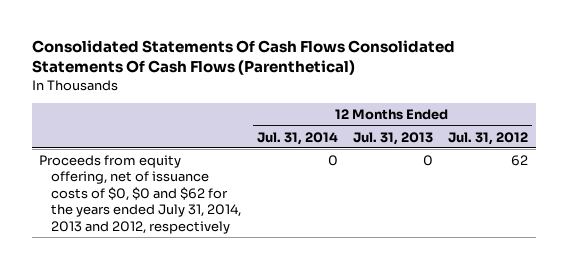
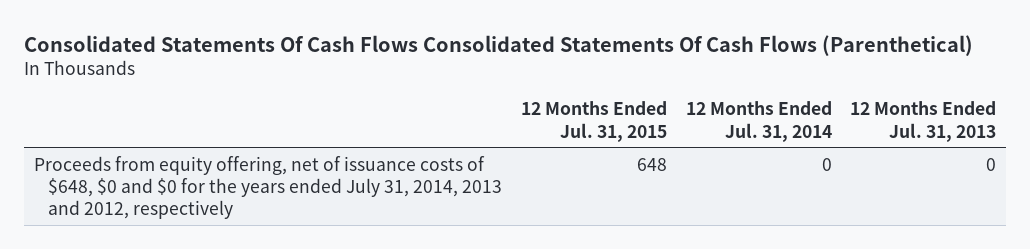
- | 12 Months Ended Jul. 31, 2014 | 12 Months Ended Jul. 31, 2013 | 12 Months Ended Jul. 31, 2012
+ | 12 Months Ended Jul. 31, 2015 | 12 Months Ended Jul. 31, 2014 | 12 Months Ended Jul. 31, 2013
- Proceeds from equity offering, net of issuance costs of $0, $0 and $62 for the years ended July 31, 2014, 2013 and 2012, respectively | 0 | 0 | 62
+ Proceeds from equity offering, net of issuance costs of $648, $0 and $0 for the years ended July 31, 2014, 2013 and 2012, respectively | 648 | 0 | 0

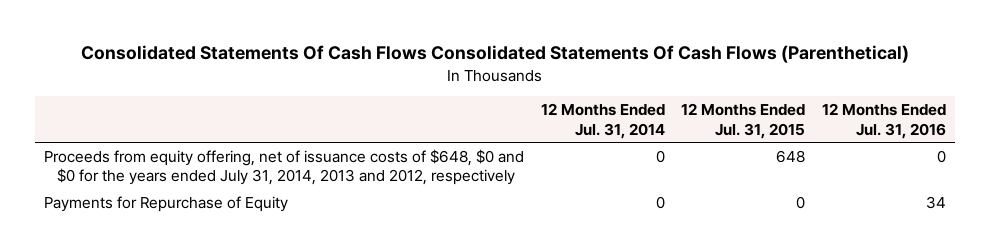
- | 12 Months Ended Jul. 31, 2015 | 12 Months Ended Jul. 31, 2014 | 12 Months Ended Jul. 31, 2013
+ | 12 Months Ended Jul. 31, 2014 | 12 Months Ended Jul. 31, 2015 | 12 Months Ended Jul. 31, 2016
+ Payments for Repurchase of Equity | 0 | 0 | 34

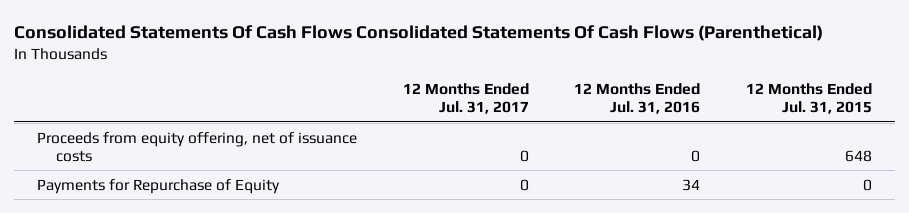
- | 12 Months Ended Jul. 31, 2014 | 12 Months Ended Jul. 31, 2015 | 12 Months Ended Jul. 31, 2016
+ | 12 Months Ended Jul. 31, 2017 | 12 Months Ended Jul. 31, 2016 | 12 Months Ended Jul. 31, 2015
- Proceeds from equity offering, net of issuance costs of $648, $0 and $0 for the years ended July 31, 2014, 2013 and 2012, respectively | 0 | 648 | 0
+ Proceeds from equity offering, net of issuance costs | 0 | 0 | 648

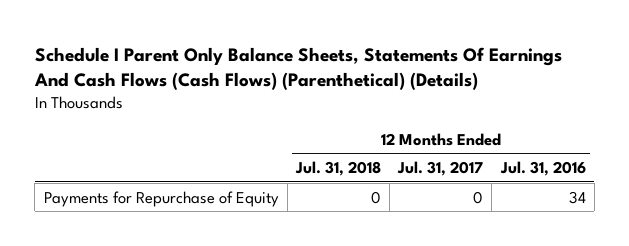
- Consolidated Statements Of Cash Flows Consolidated Statements Of Cash Flows (Parenthetical)
+ Schedule I Parent Only Balance Sheets, Statements Of Earnings And Cash Flows (Cash Flows) (Parenthetical) (Details)
- | 12 Months Ended Jul. 31, 2017 | 12 Months Ended Jul. 31, 2016 | 12 Months Ended Jul. 31, 2015
+ | 12 Months Ended Jul. 31, 2018 | 12 Months Ended Jul. 31, 2017 | 12 Months Ended Jul. 31, 2016
- Proceeds from equity offering, net of issuance costs | 0 | 0 | 648

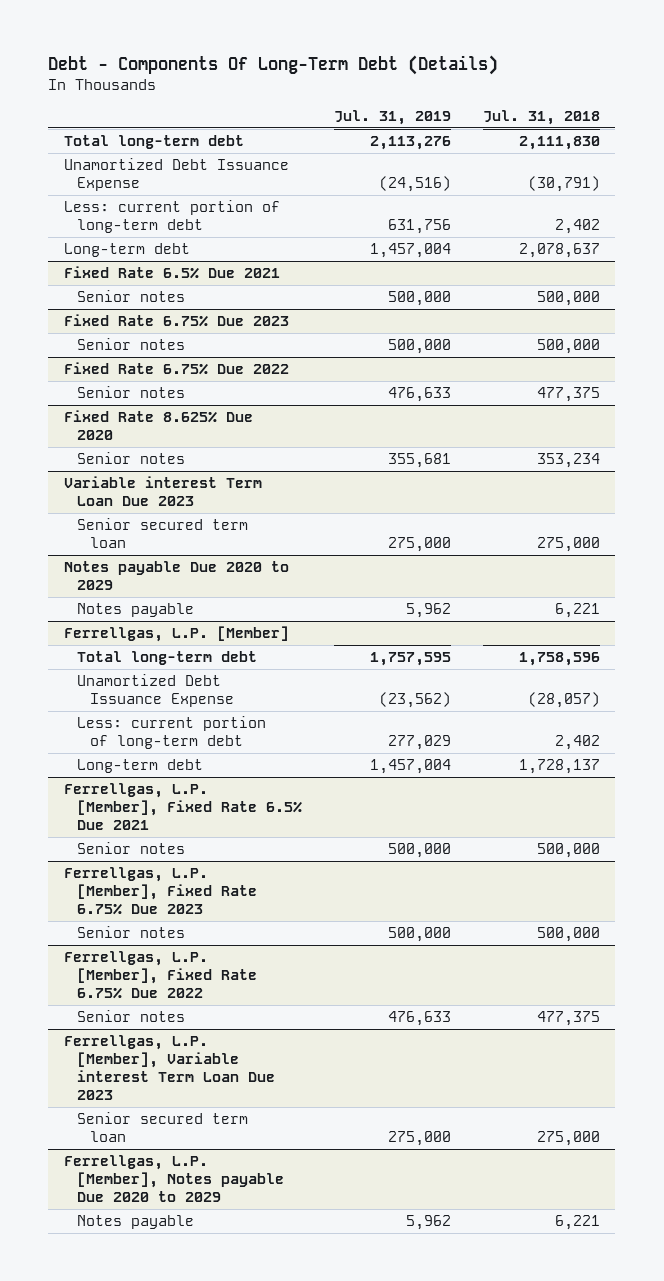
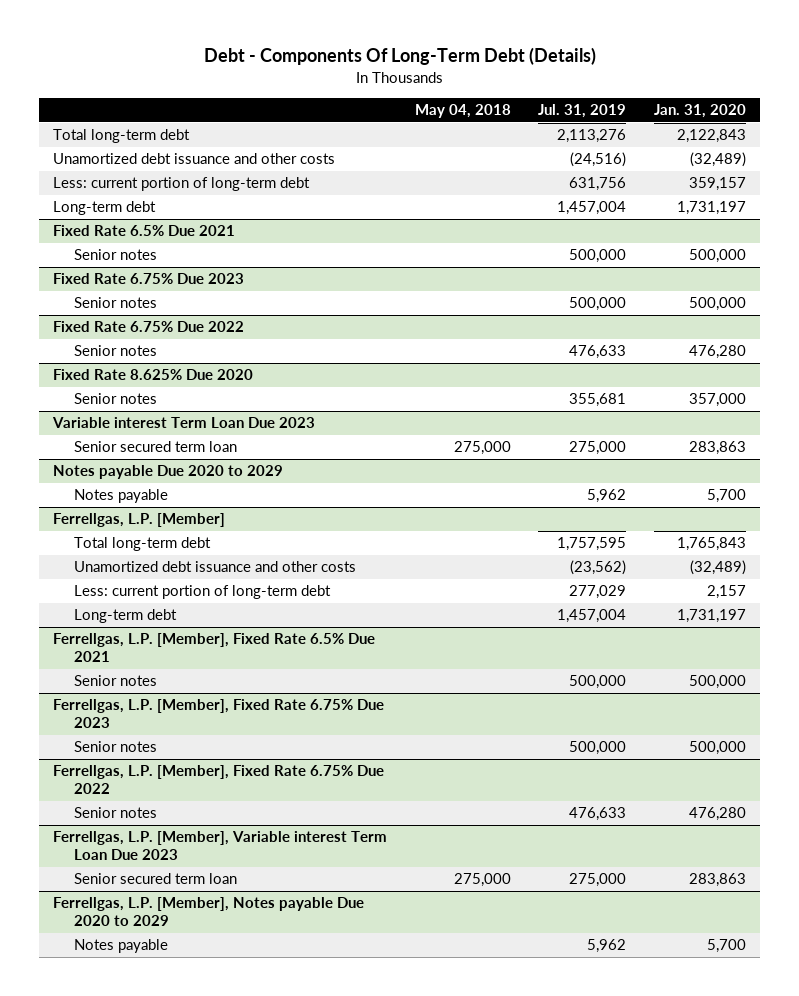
- | Jul. 31, 2019 | Jul. 31, 2018
+ | May 04, 2018 | Jul. 31, 2019 | Jan. 31, 2020
- Unamortized Debt Issuance Expense | (24,516) | (30,791)
+ Unamortized debt issuance and other costs | | (24,516) | (32,489)
@ Ferrellgas, L.P. [Member]
- Unamortized Debt Issuance Expense | (23,562) | (28,057)
+ Unamortized debt issuance and other costs | | (23,562) | (32,489)

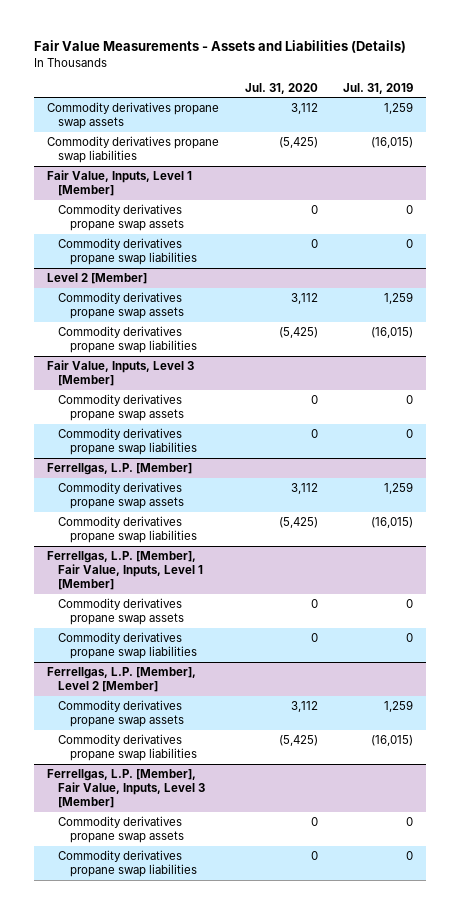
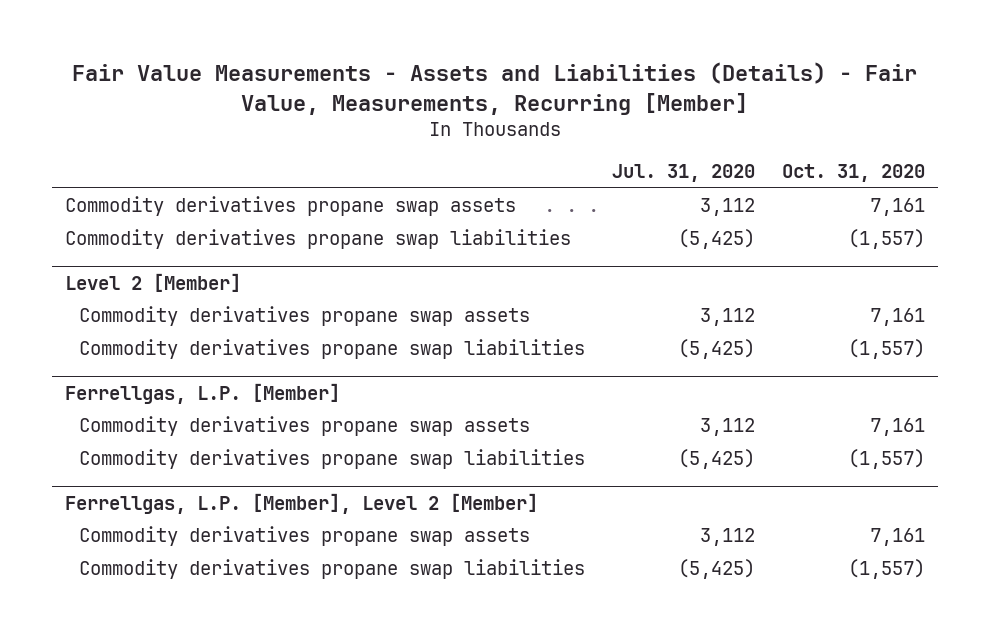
- Fair Value Measurements - Assets and Liabilities (Details)
+ Fair Value Measurements - Assets and Liabilities (Details) - Fair Value, Measurements, Recurring [Member]
- | Jul. 31, 2020 | Jul. 31, 2019
+ | Jul. 31, 2020 | Oct. 31, 2020
- Fair Value, Inputs, Level 1 [Member]
- Commodity derivatives propane swap assets | 0 | 0
- Commodity derivatives propane swap liabilities | 0 | 0
- Fair Value, Inputs, Level 3 [Member]
- Commodity derivatives propane swap assets | 0 | 0
- Commodity derivatives propane swap liabilities | 0 | 0
- Ferrellgas, L.P. [Member], Fair Value, Inputs, Level 1 [Member]
- Commodity derivatives propane swap assets | 0 | 0
- Commodity derivatives propane swap liabilities | 0 | 0
- Ferrellgas, L.P. [Member], Fair Value, Inputs, Level 3 [Member]
- Commodity derivatives propane swap assets | 0 | 0
- Commodity derivatives propane swap liabilities | 0 | 0

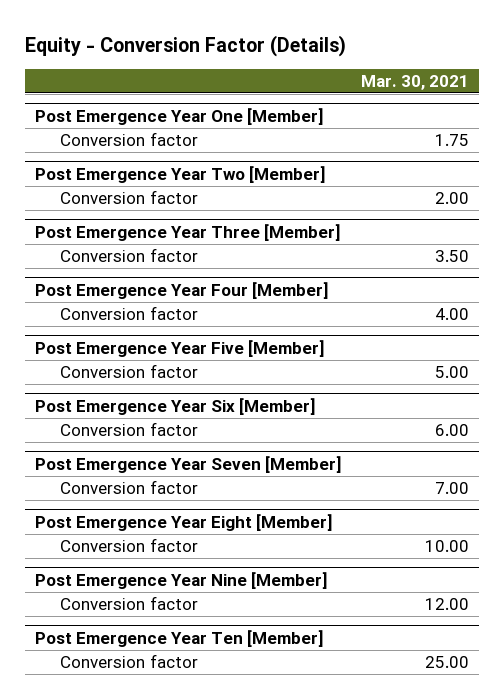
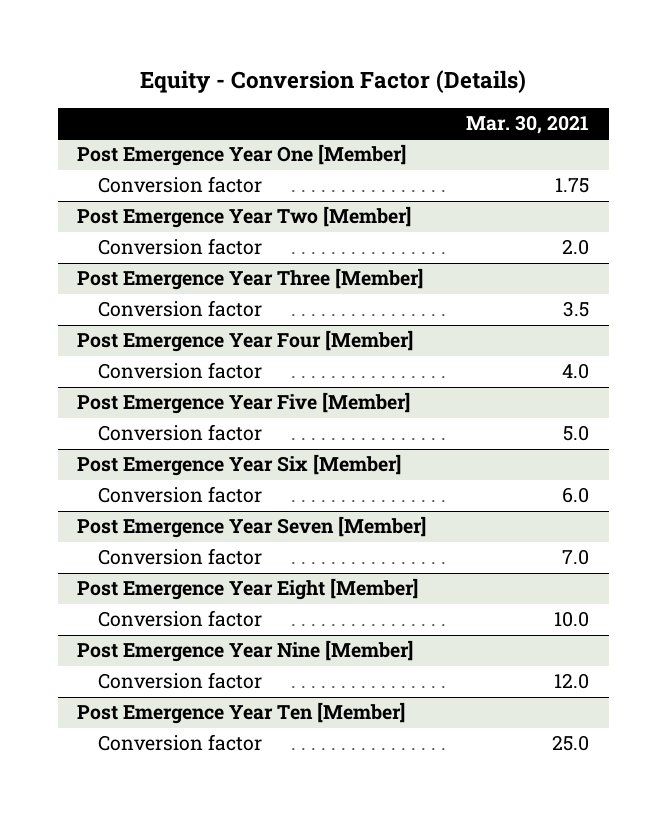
@ Post Emergence Year Two [Member]
- Conversion factor | 2.00
+ Conversion factor | 2.0
@ Post Emergence Year Three [Member]
- Conversion factor | 3.50
+ Conversion factor | 3.5
@ Post Emergence Year Four [Member]
- Conversion factor | 4.00
+ Conversion factor | 4.0
@ Post Emergence Year Five [Member]
- Conversion factor | 5.00
+ Conversion factor | 5.0
@ Post Emergence Year Six [Member]
- Conversion factor | 6.00
+ Conversion factor | 6.0
@ Post Emergence Year Seven [Member]
- Conversion factor | 7.00
+ Conversion factor | 7.0
@ Post Emergence Year Eight [Member]
- Conversion factor | 10.00
+ Conversion factor | 10.0
@ Post Emergence Year Nine [Member]
- Conversion factor | 12.00
+ Conversion factor | 12.0
@ Post Emergence Year Ten [Member]
- Conversion factor | 25.00
+ Conversion factor | 25.0

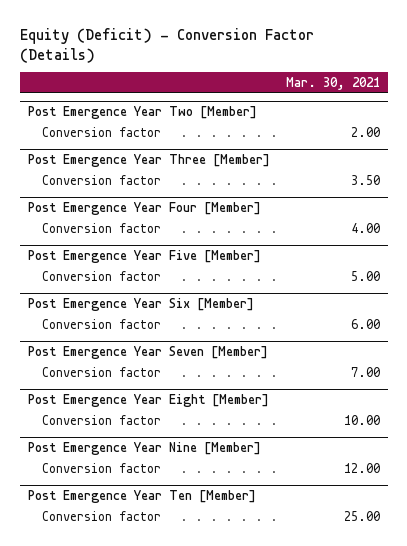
- Equity - Conversion Factor (Details)
+ Equity (Deficit) - Conversion Factor (Details)
- Post Emergence Year One [Member]
- Conversion factor | 1.75
@ Post Emergence Year Two [Member]
- Conversion factor | 2.0
+ Conversion factor | 2.00
@ Post Emergence Year Three [Member]
- Conversion factor | 3.5
+ Conversion factor | 3.50
@ Post Emergence Year Four [Member]
- Conversion factor | 4.0
+ Conversion factor | 4.00
@ Post Emergence Year Five [Member]
- Conversion factor | 5.0
+ Conversion factor | 5.00
@ Post Emergence Year Six [Member]
- Conversion factor | 6.0
+ Conversion factor | 6.00
@ Post Emergence Year Seven [Member]
- Conversion factor | 7.0
+ Conversion factor | 7.00
@ Post Emergence Year Eight [Member]
- Conversion factor | 10.0
+ Conversion factor | 10.00
@ Post Emergence Year Nine [Member]
- Conversion factor | 12.0
+ Conversion factor | 12.00
@ Post Emergence Year Ten [Member]
- Conversion factor | 25.0
+ Conversion factor | 25.00

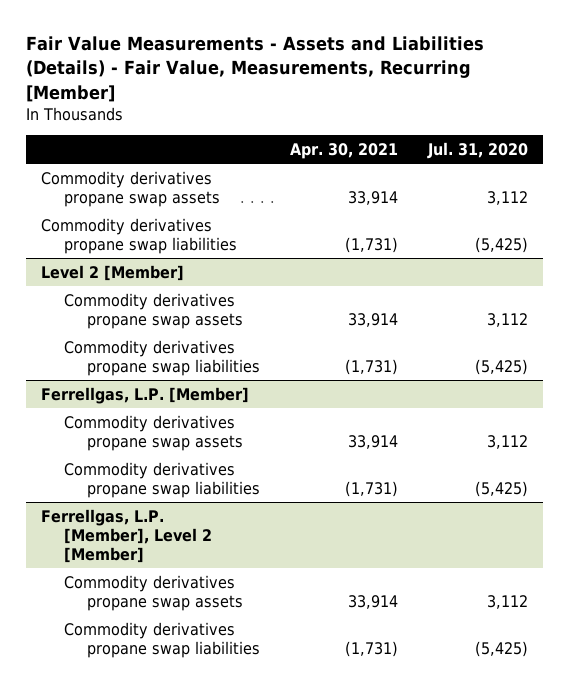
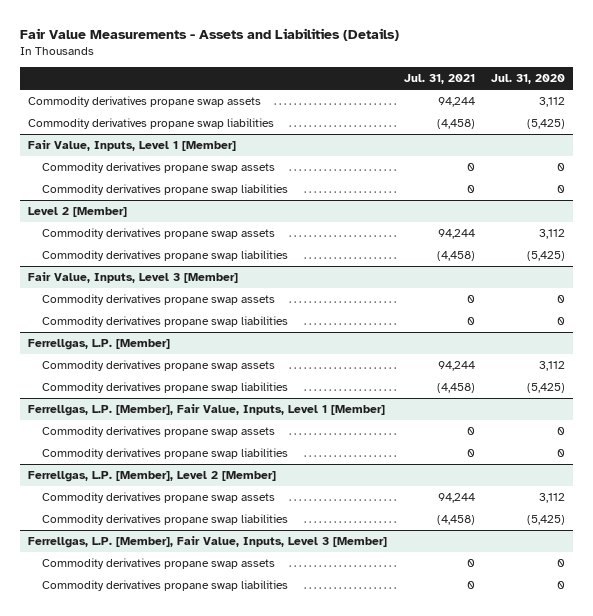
- Fair Value Measurements - Assets and Liabilities (Details) - Fair Value, Measurements, Recurring [Member]
+ Fair Value Measurements - Assets and Liabilities (Details)
- | Apr. 30, 2021 | Jul. 31, 2020
+ | Jul. 31, 2021 | Jul. 31, 2020
+ Fair Value, Inputs, Level 1 [Member]
+ Commodity derivatives propane swap assets | 0 | 0
+ Commodity derivatives propane swap liabilities | 0 | 0
+ Fair Value, Inputs, Level 3 [Member]
+ Commodity derivatives propane swap assets | 0 | 0
+ Commodity derivatives propane swap liabilities | 0 | 0
+ Ferrellgas, L.P. [Member], Fair Value, Inputs, Level 1 [Member]
+ Commodity derivatives propane swap assets | 0 | 0
+ Commodity derivatives propane swap liabilities | 0 | 0
+ Ferrellgas, L.P. [Member], Fair Value, Inputs, Level 3 [Member]
+ Commodity derivatives propane swap assets | 0 | 0
+ Commodity derivatives propane swap liabilities | 0 | 0

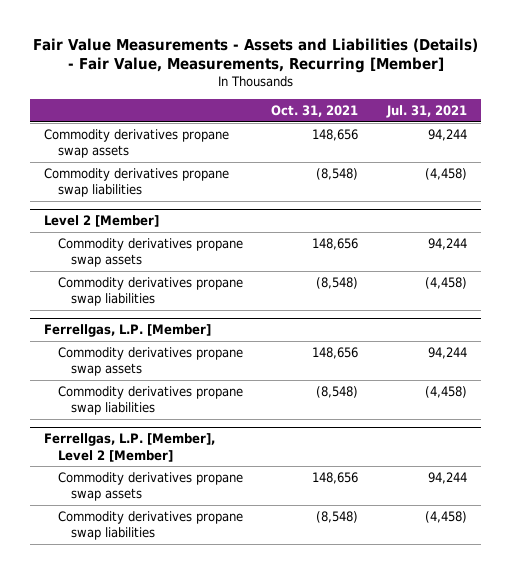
- Fair Value Measurements - Assets and Liabilities (Details)
+ Fair Value Measurements - Assets and Liabilities (Details) - Fair Value, Measurements, Recurring [Member]
- | Jul. 31, 2021 | Jul. 31, 2020
+ | Oct. 31, 2021 | Jul. 31, 2021
- Fair Value, Inputs, Level 1 [Member]
- Commodity derivatives propane swap assets | 0 | 0
- Commodity derivatives propane swap liabilities | 0 | 0
- Fair Value, Inputs, Level 3 [Member]
- Commodity derivatives propane swap assets | 0 | 0
- Commodity derivatives propane swap liabilities | 0 | 0
- Ferrellgas, L.P. [Member], Fair Value, Inputs, Level 1 [Member]
- Commodity derivatives propane swap assets | 0 | 0
- Commodity derivatives propane swap liabilities | 0 | 0
- Ferrellgas, L.P. [Member], Fair Value, Inputs, Level 3 [Member]
- Commodity derivatives propane swap assets | 0 | 0
- Commodity derivatives propane swap liabilities | 0 | 0

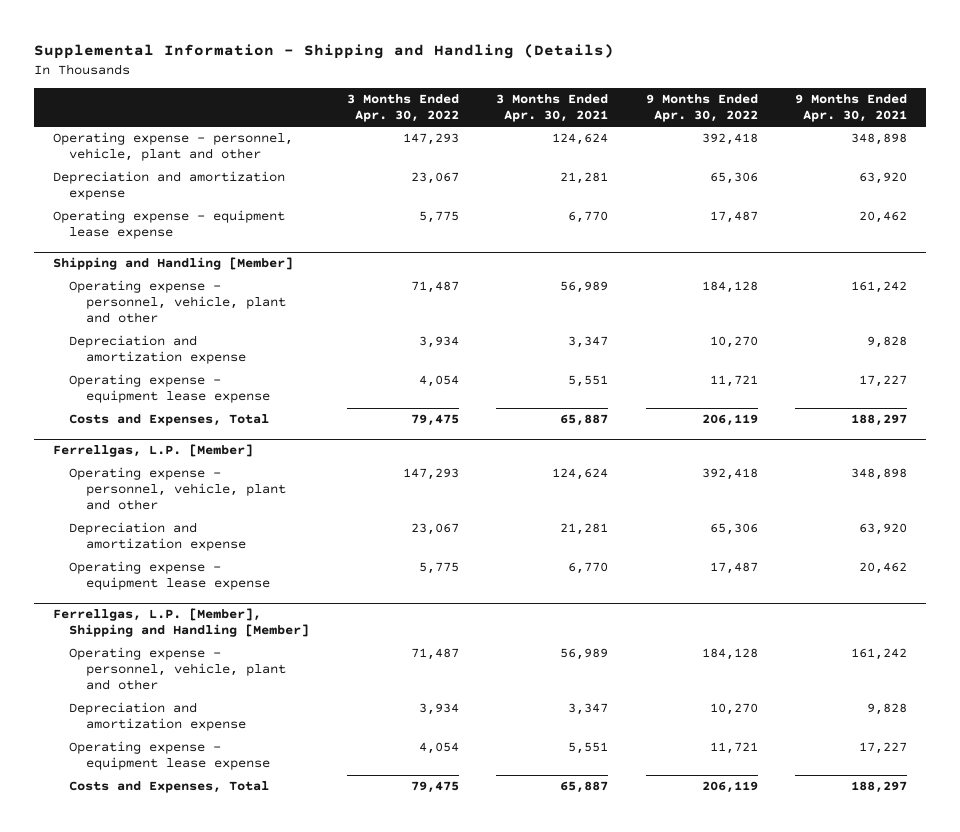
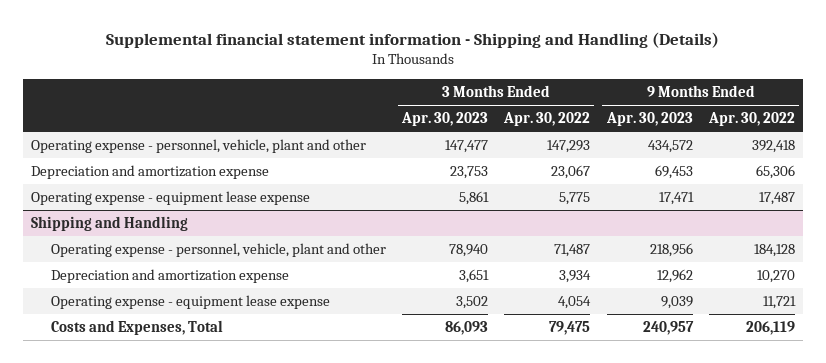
- Supplemental Information - Shipping and Handling (Details)
+ Supplemental financial statement information - Shipping and Handling (Details)
- | 3 Months Ended Apr. 30, 2022 | 3 Months Ended Apr. 30, 2021 | 9 Months Ended Apr. 30, 2022 | 9 Months Ended Apr. 30, 2021
+ | 3 Months Ended Apr. 30, 2023 | 3 Months Ended Apr. 30, 2022 | 9 Months Ended Apr. 30, 2023 | 9 Months Ended Apr. 30, 2022
- Shipping and Handling [Member]
- Operating expense - personnel, vehicle, plant and other | 71,487 | 56,989 | 184,128 | 161,242
- Depreciation and amortization expense | 3,934 | 3,347 | 10,270 | 9,828
- Operating expense - equipment lease expense | 4,054 | 5,551 | 11,721 | 17,227
- Costs and Expenses, Total | 79,475 | 65,887 | 206,119 | 188,297
- Ferrellgas, L.P. [Member]
- Operating expense - personnel, vehicle, plant and other | 147,293 | 124,624 | 392,418 | 348,898
- Depreciation and amortization expense | 23,067 | 21,281 | 65,306 | 63,920
- Operating expense - equipment lease expense | 5,775 | 6,770 | 17,487 | 20,462
- Ferrellgas, L.P. [Member], Shipping and Handling [Member]
+ Shipping and Handling

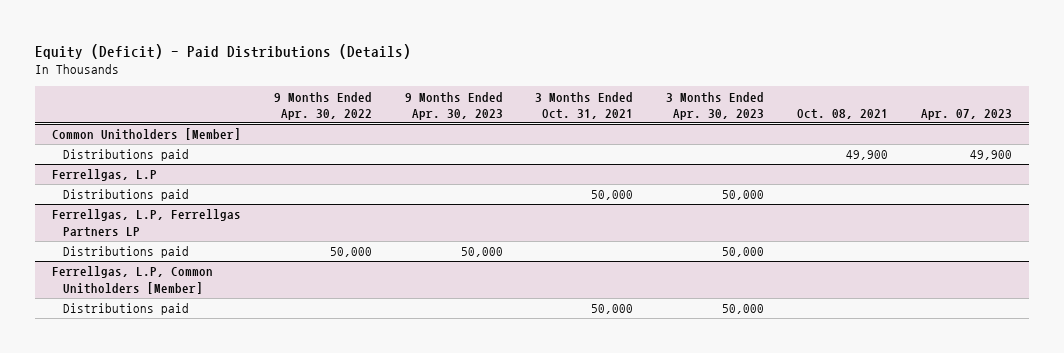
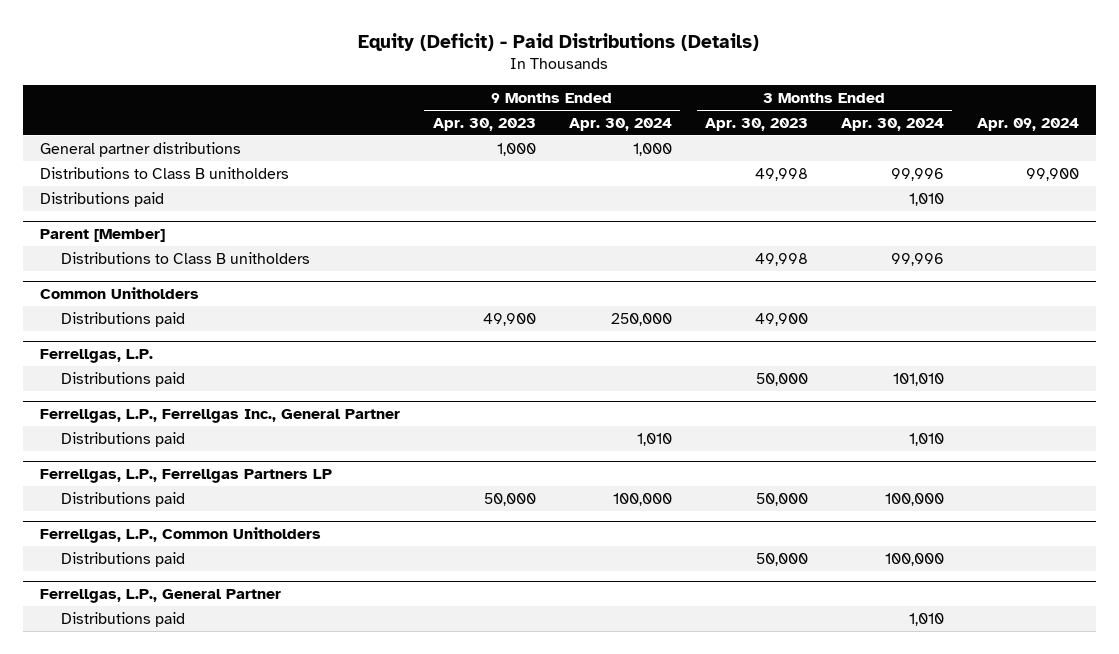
- | 9 Months Ended Apr. 30, 2022 | 9 Months Ended Apr. 30, 2023 | 3 Months Ended Oct. 31, 2021 | 3 Months Ended Apr. 30, 2023 | Oct. 08, 2021 | Apr. 07, 2023
+ | 9 Months Ended Apr. 30, 2023 | 9 Months Ended Apr. 30, 2024 | 3 Months Ended Apr. 30, 2023 | 3 Months Ended Apr. 30, 2024 | Apr. 09, 2024
- Common Unitholders [Member]
+ General partner distributions | 1,000 | 1,000 | | |
+ Distributions to Class B unitholders | | | 49,998 | 99,996 | 99,900
- Ferrellgas, L.P
+ Parent [Member]
+ Distributions to Class B unitholders | | | 49,998 | 99,996 |
+ Common Unitholders
+ Distributions paid | 49,900 | 250,000 | 49,900 | |
+ Ferrellgas, L.P.
- Ferrellgas, L.P, Ferrellgas Partners LP
+ Ferrellgas, L.P., Ferrellgas Inc., General Partner
+ Distributions paid | | 1,010 | | 1,010 |
+ Ferrellgas, L.P., Ferrellgas Partners LP
- Ferrellgas, L.P, Common Unitholders [Member]
+ Ferrellgas, L.P., Common Unitholders
+ Ferrellgas, L.P., General Partner
+ Distributions paid | | | | 1,010 |

